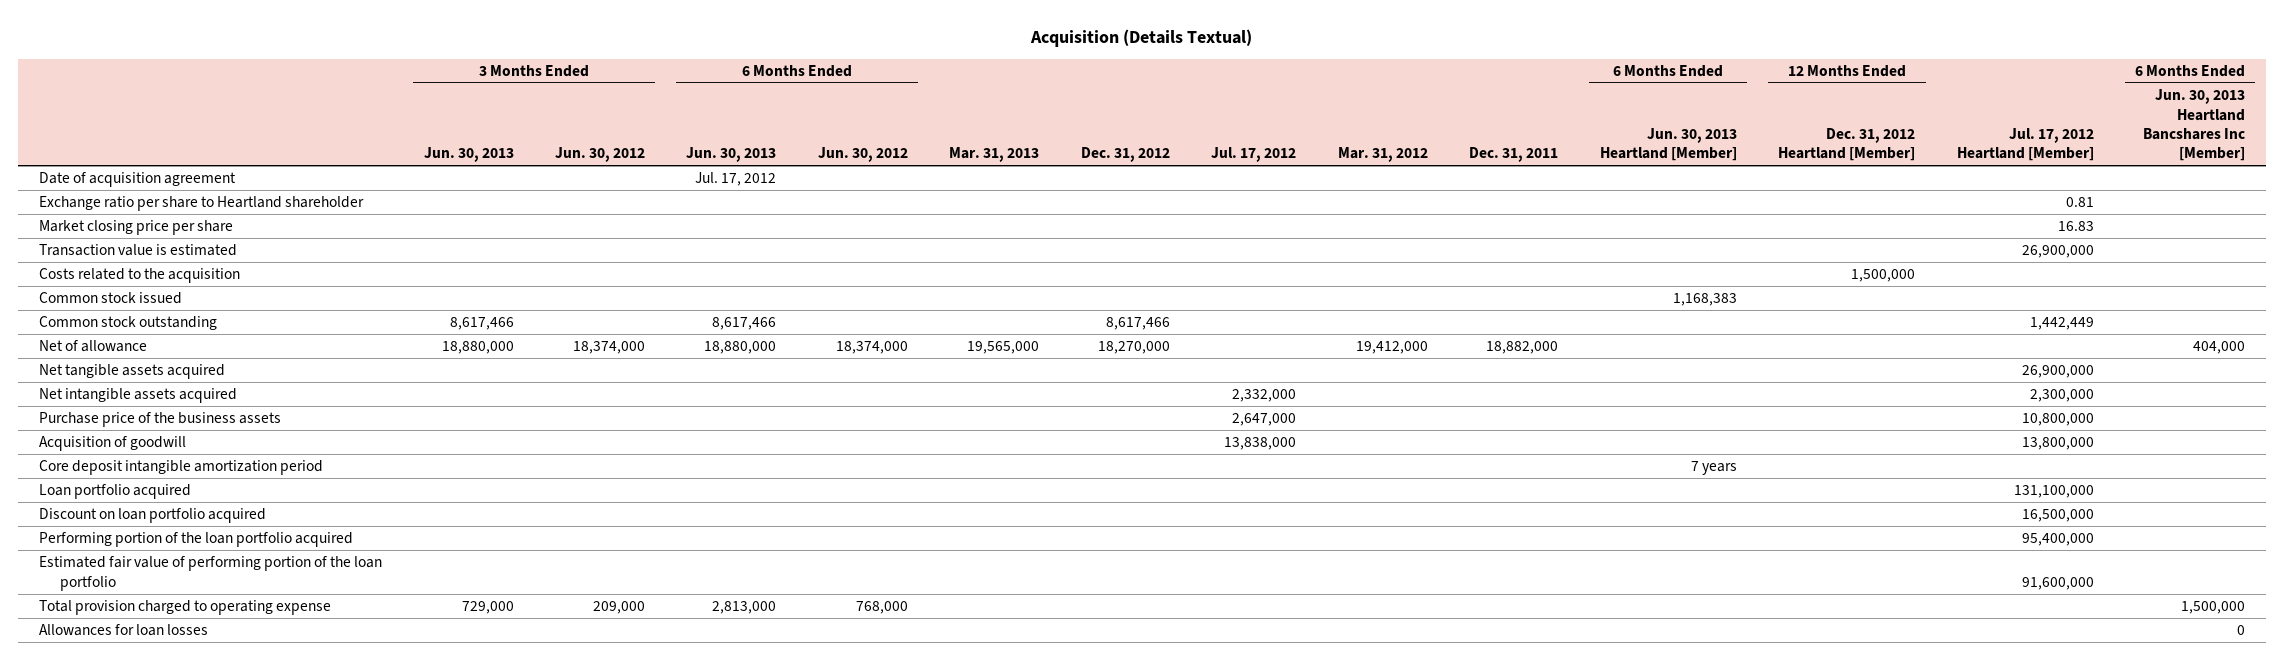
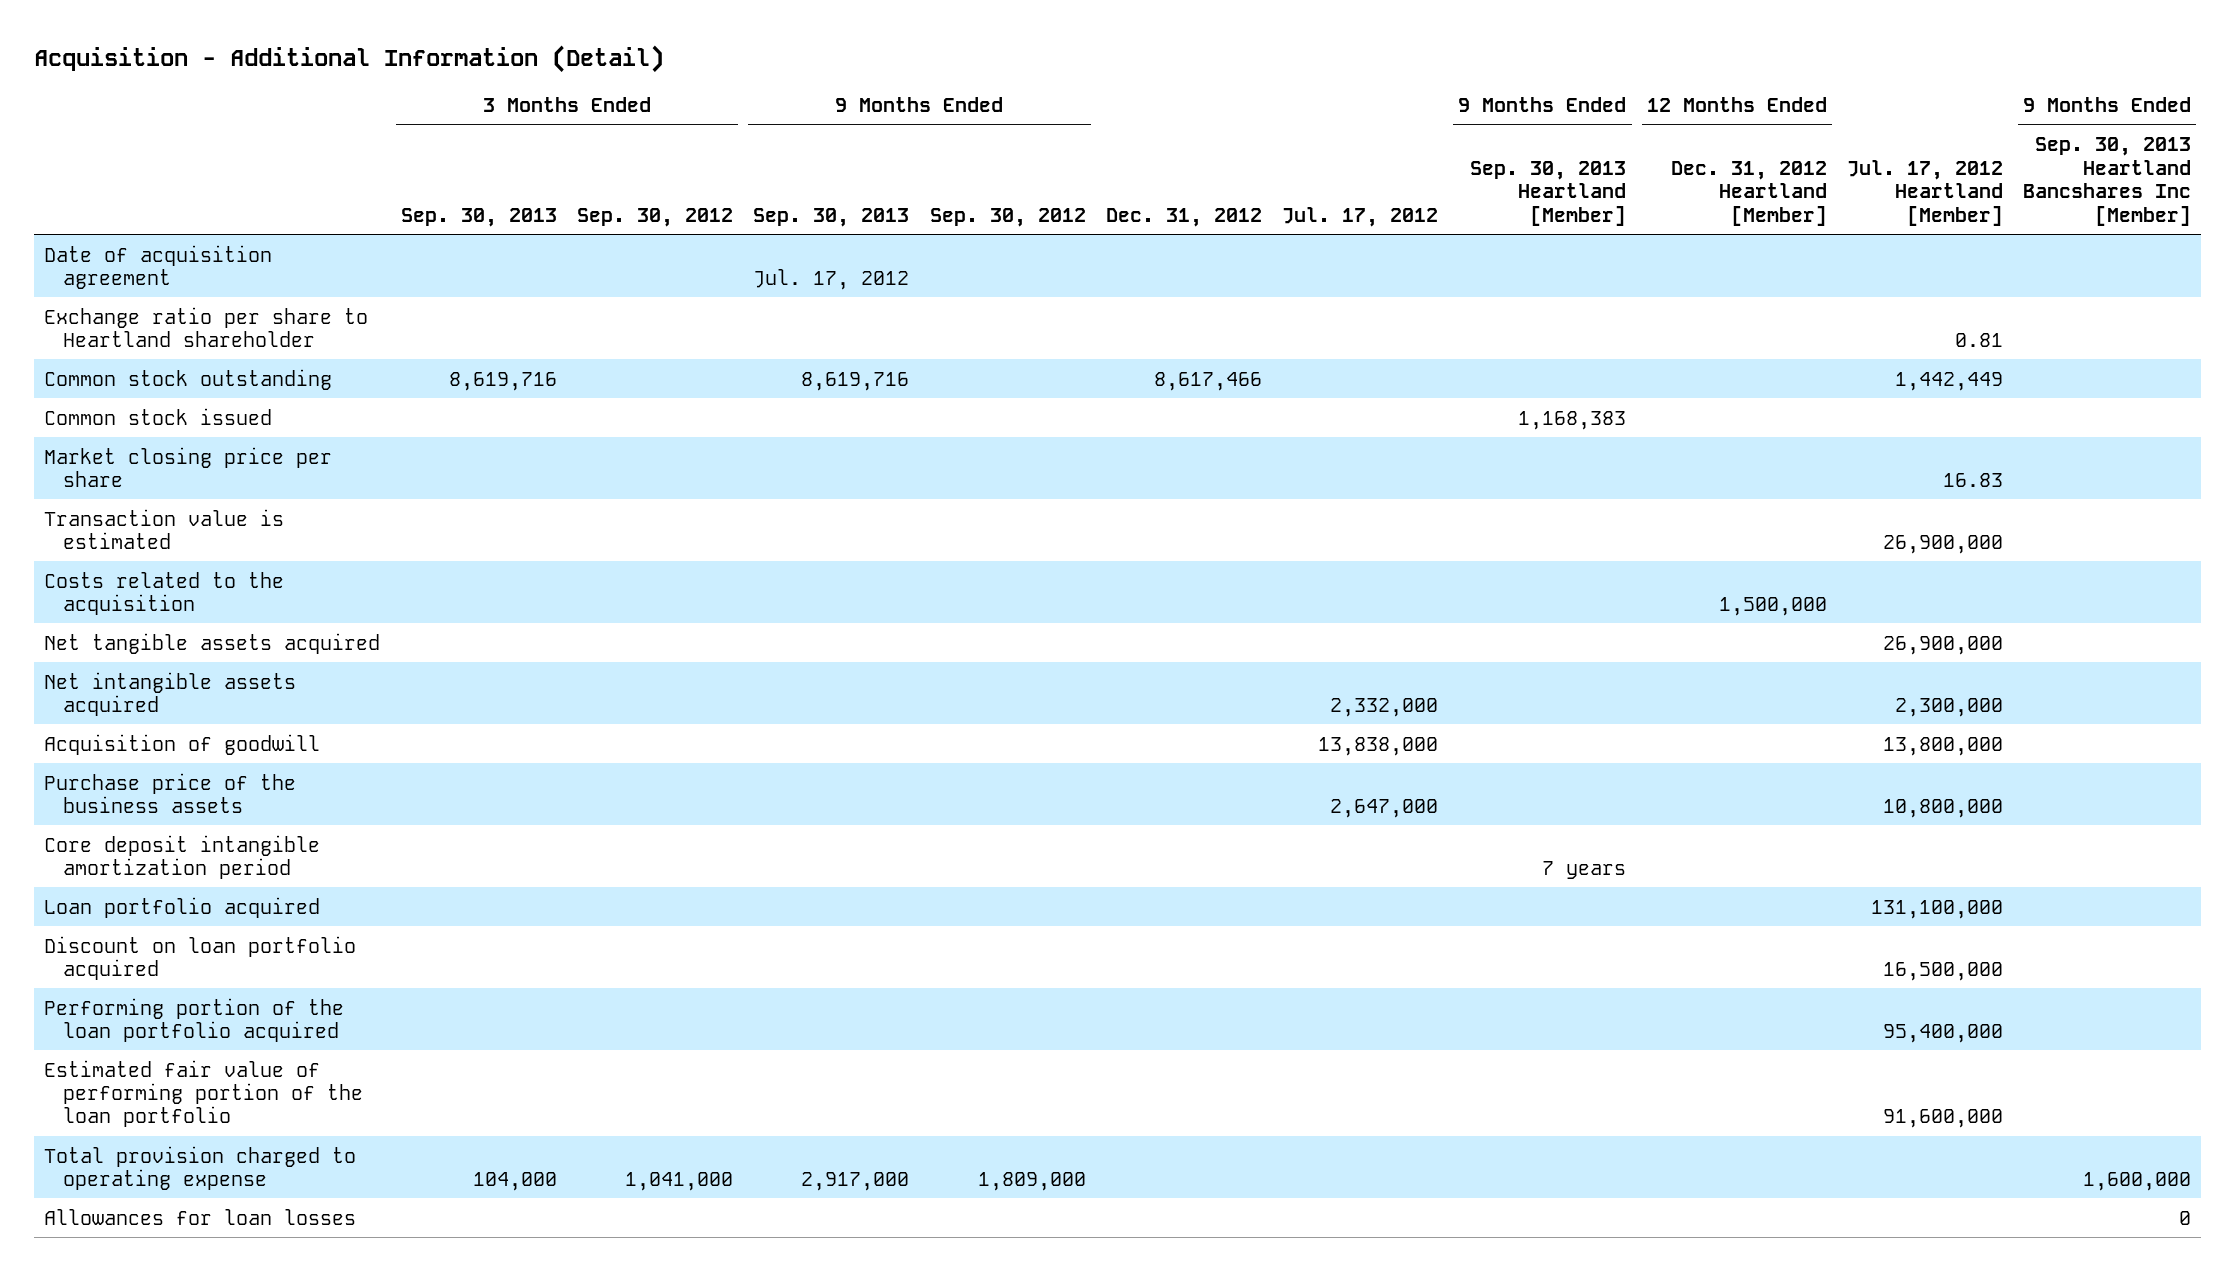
- Acquisition (Details Textual)
+ Acquisition - Additional Information (Detail)
- | 3 Months Ended Jun. 30, 2013 | 3 Months Ended Jun. 30, 2012 | 6 Months Ended Jun. 30, 2013 | 6 Months Ended Jun. 30, 2012 | Mar. 31, 2013 | Dec. 31, 2012 | Jul. 17, 2012 | Mar. 31, 2012 | Dec. 31, 2011 | 6 Months Ended Jun. 30, 2013 Heartland [Member] | 12 Months Ended Dec. 31, 2012 Heartland [Member] | Jul. 17, 2012 Heartland [Member] | 6 Months Ended Jun. 30, 2013 Heartland Bancshares Inc [Member]
+ | 3 Months Ended Sep. 30, 2013 | 3 Months Ended Sep. 30, 2012 | 9 Months Ended Sep. 30, 2013 | 9 Months Ended Sep. 30, 2012 | Dec. 31, 2012 | Jul. 17, 2012 | 9 Months Ended Sep. 30, 2013 Heartland [Member] | 12 Months Ended Dec. 31, 2012 Heartland [Member] | Jul. 17, 2012 Heartland [Member] | 9 Months Ended Sep. 30, 2013 Heartland Bancshares Inc [Member]
moved up: Common stock outstanding | 8,619,716 | | 8,619,716 | | 8,617,466 | | | | 1,442,449 |
moved up: Common stock issued | | | | | | | 1,168,383 | | |
- Net of allowance | 18,880,000 | 18,374,000 | 18,880,000 | 18,374,000 | 19,565,000 | 18,270,000 | | 19,412,000 | 18,882,000 | | | | 404,000
moved down: Purchase price of the business assets | | | | | | 2,647,000 | | | 10,800,000 |

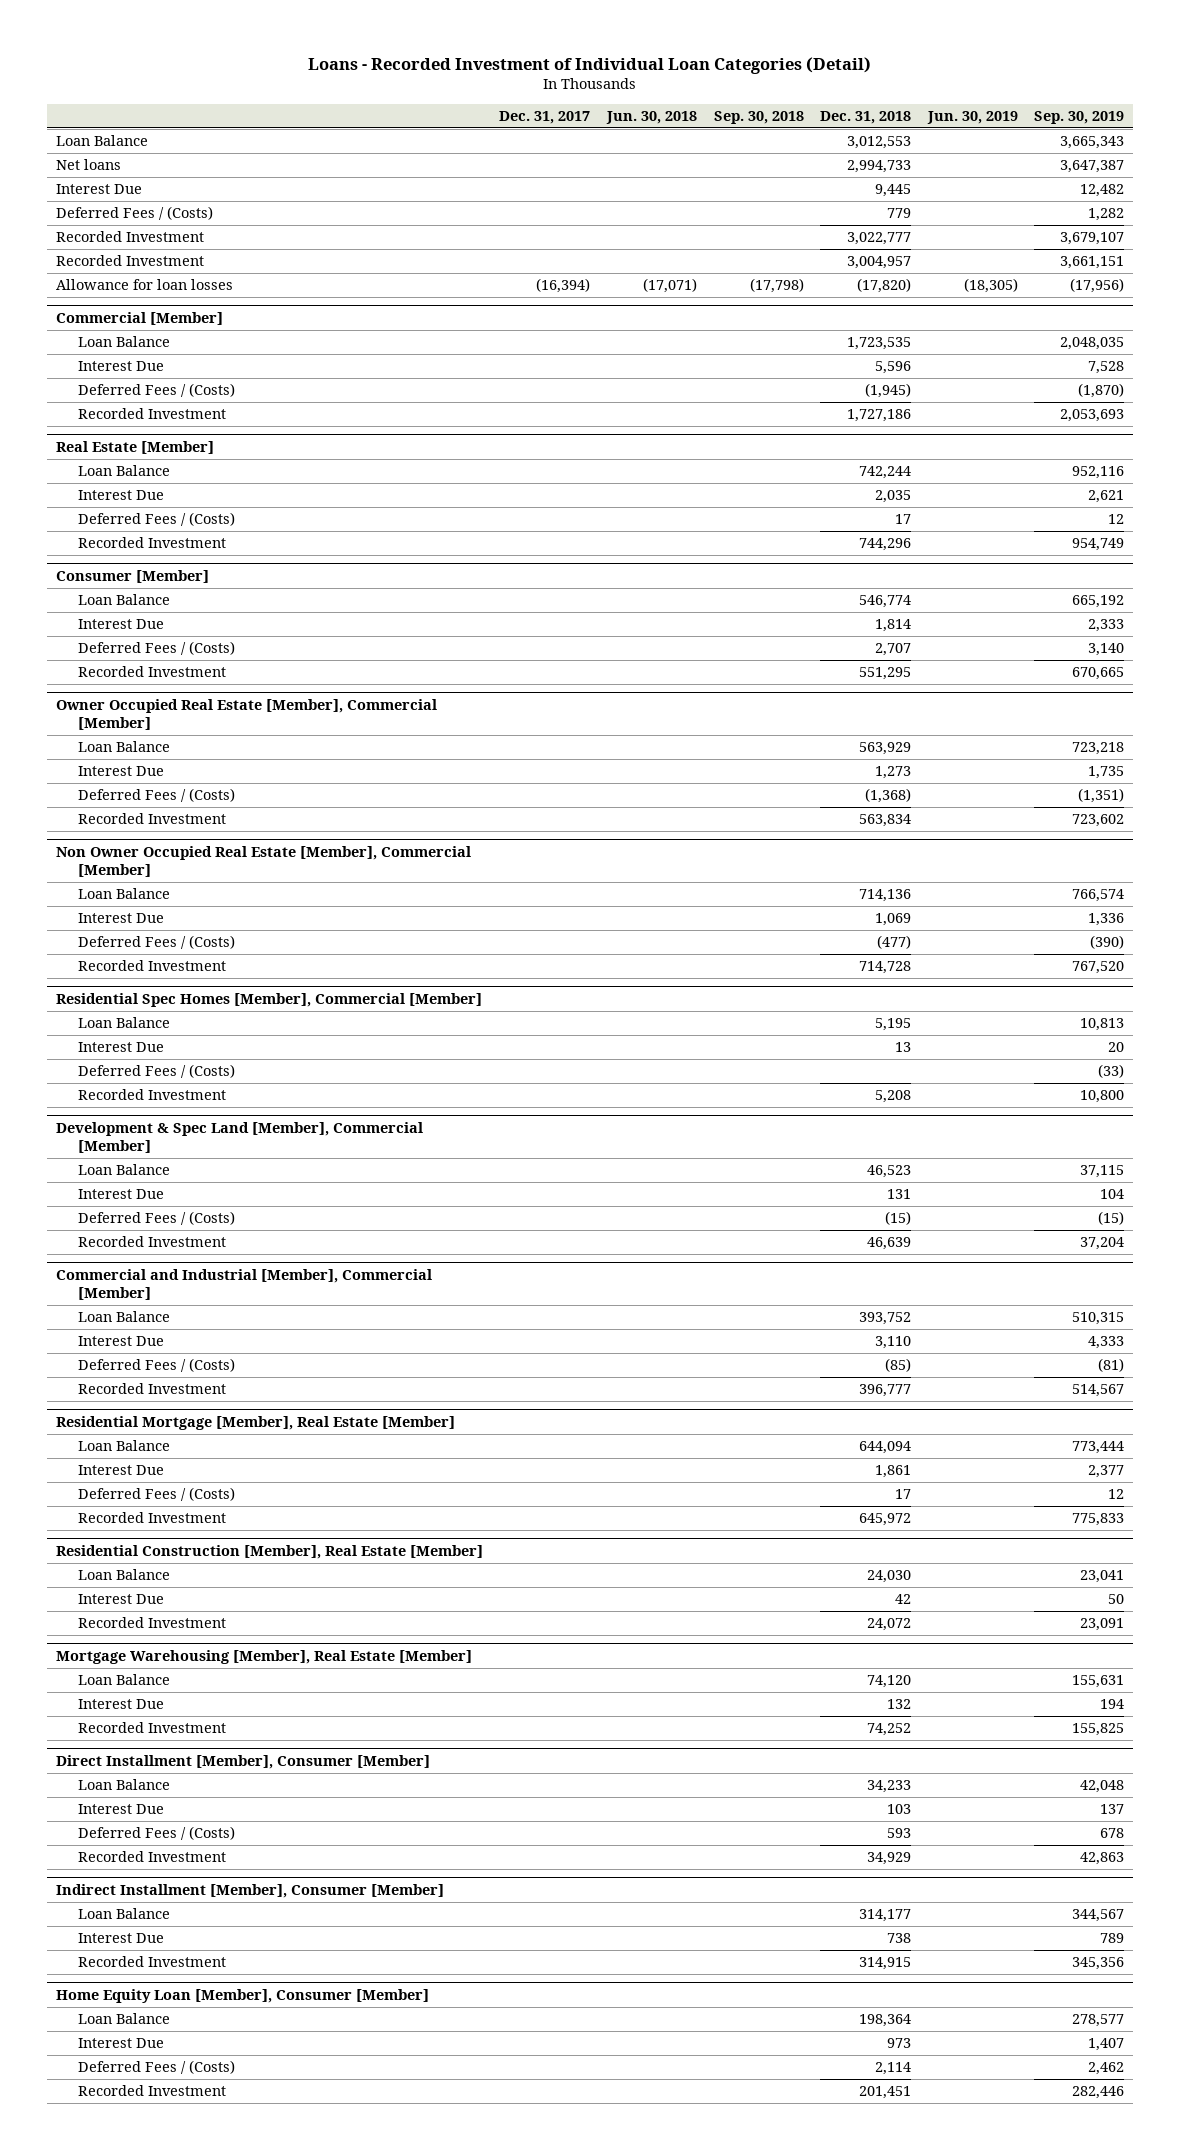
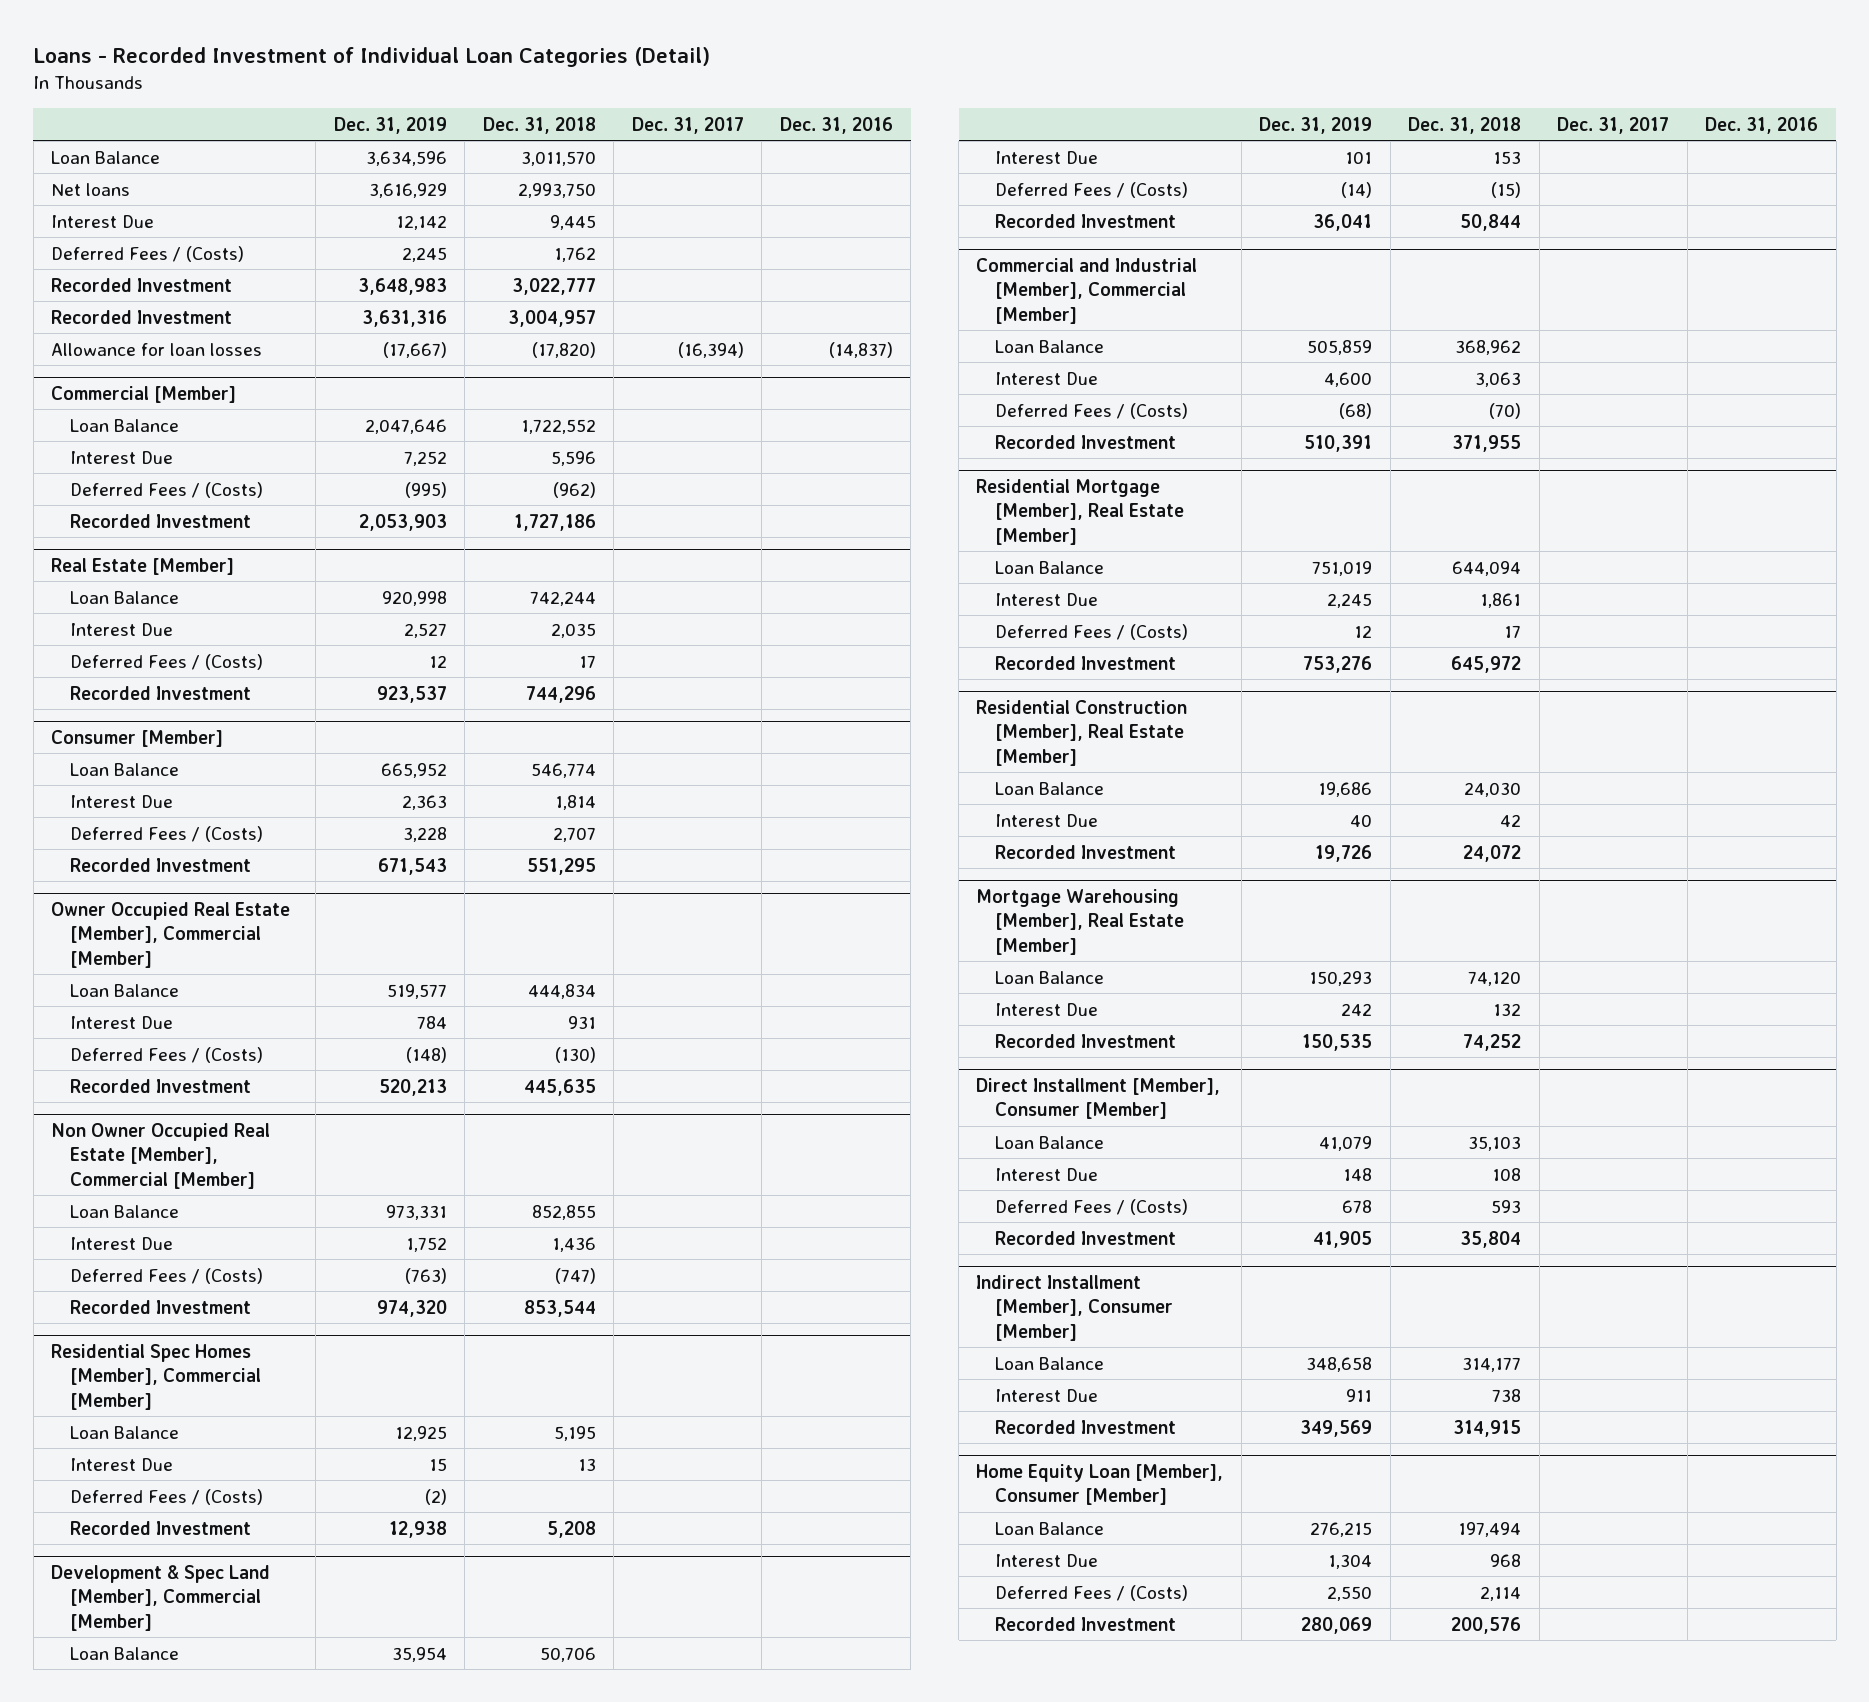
- | Dec. 31, 2017 | Jun. 30, 2018 | Sep. 30, 2018 | Dec. 31, 2018 | Jun. 30, 2019 | Sep. 30, 2019
+ | Dec. 31, 2019 | Dec. 31, 2018 | Dec. 31, 2017 | Dec. 31, 2016
- Loan Balance | | | | 3,012,553 | | 3,665,343
- Net loans | | | | 2,994,733 | | 3,647,387
+ Loan Balance | 3,634,596 | 3,011,570 | |
+ Net loans | 3,616,929 | 2,993,750 | |
- Deferred Fees / (Costs) | | | | 779 | | 1,282
+ Deferred Fees / (Costs) | 2,245 | 1,762 | |
@ Commercial [Member]
- Loan Balance | | | | 1,723,535 | | 2,048,035
+ Loan Balance | 2,047,646 | 1,722,552 | |
- Deferred Fees / (Costs) | | | | (1,945) | | (1,870)
+ Deferred Fees / (Costs) | (995) | (962) | |
@ Owner Occupied Real Estate [Member], Commercial [Member]
- Loan Balance | | | | 563,929 | | 723,218
- Interest Due | | | | 1,273 | | 1,735
- Deferred Fees / (Costs) | | | | (1,368) | | (1,351)
- Recorded Investment | | | | 563,834 | | 723,602
+ Loan Balance | 519,577 | 444,834 | |
+ Interest Due | 784 | 931 | |
+ Deferred Fees / (Costs) | (148) | (130) | |
+ Recorded Investment | 520,213 | 445,635 | |
@ Non Owner Occupied Real Estate [Member], Commercial [Member]
- Loan Balance | | | | 714,136 | | 766,574
- Interest Due | | | | 1,069 | | 1,336
- Deferred Fees / (Costs) | | | | (477) | | (390)
- Recorded Investment | | | | 714,728 | | 767,520
+ Loan Balance | 973,331 | 852,855 | |
+ Interest Due | 1,752 | 1,436 | |
+ Deferred Fees / (Costs) | (763) | (747) | |
+ Recorded Investment | 974,320 | 853,544 | |
@ Development & Spec Land [Member], Commercial [Member]
- Loan Balance | | | | 46,523 | | 37,115
- Interest Due | | | | 131 | | 104
+ Loan Balance | 35,954 | 50,706 | |
+ Interest Due | 101 | 153 | |
- Recorded Investment | | | | 46,639 | | 37,204
+ Recorded Investment | 36,041 | 50,844 | |
@ Commercial and Industrial [Member], Commercial [Member]
- Loan Balance | | | | 393,752 | | 510,315
- Interest Due | | | | 3,110 | | 4,333
- Deferred Fees / (Costs) | | | | (85) | | (81)
- Recorded Investment | | | | 396,777 | | 514,567
+ Loan Balance | 505,859 | 368,962 | |
+ Interest Due | 4,600 | 3,063 | |
+ Deferred Fees / (Costs) | (68) | (70) | |
+ Recorded Investment | 510,391 | 371,955 | |
@ Direct Installment [Member], Consumer [Member]
- Loan Balance | | | | 34,233 | | 42,048
- Interest Due | | | | 103 | | 137
+ Loan Balance | 41,079 | 35,103 | |
+ Interest Due | 148 | 108 | |
- Recorded Investment | | | | 34,929 | | 42,863
+ Recorded Investment | 41,905 | 35,804 | |
@ Home Equity Loan [Member], Consumer [Member]
- Loan Balance | | | | 198,364 | | 278,577
- Interest Due | | | | 973 | | 1,407
+ Loan Balance | 276,215 | 197,494 | |
+ Interest Due | 1,304 | 968 | |
- Recorded Investment | | | | 201,451 | | 282,446
+ Recorded Investment | 280,069 | 200,576 | |

